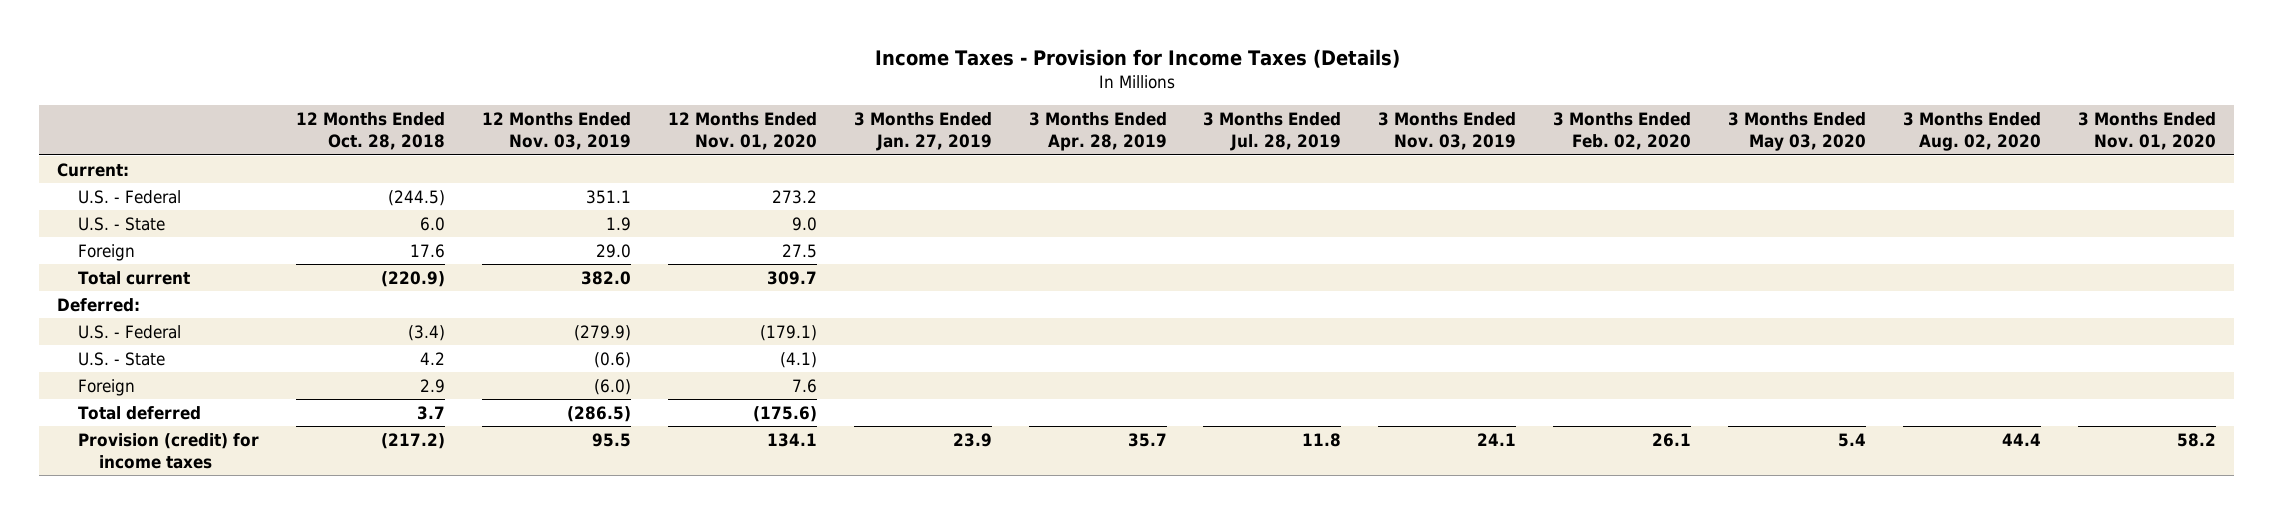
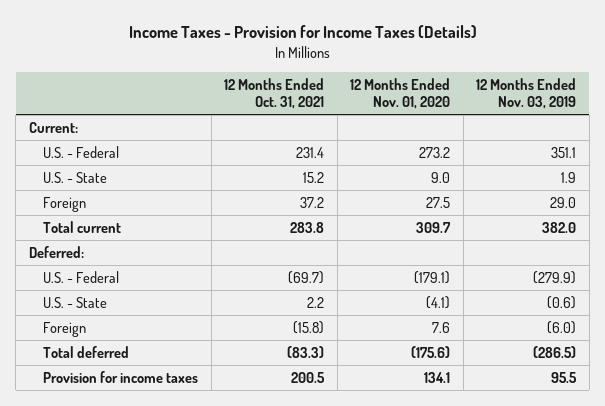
- | 12 Months Ended Oct. 28, 2018 | 12 Months Ended Nov. 03, 2019 | 12 Months Ended Nov. 01, 2020 | 3 Months Ended Jan. 27, 2019 | 3 Months Ended Apr. 28, 2019 | 3 Months Ended Jul. 28, 2019 | 3 Months Ended Nov. 03, 2019 | 3 Months Ended Feb. 02, 2020 | 3 Months Ended May 03, 2020 | 3 Months Ended Aug. 02, 2020 | 3 Months Ended Nov. 01, 2020
+ | 12 Months Ended Oct. 31, 2021 | 12 Months Ended Nov. 01, 2020 | 12 Months Ended Nov. 03, 2019
- Provision (credit) for income taxes | (217.2) | 95.5 | 134.1 | 23.9 | 35.7 | 11.8 | 24.1 | 26.1 | 5.4 | 44.4 | 58.2
+ Provision for income taxes | 200.5 | 134.1 | 95.5

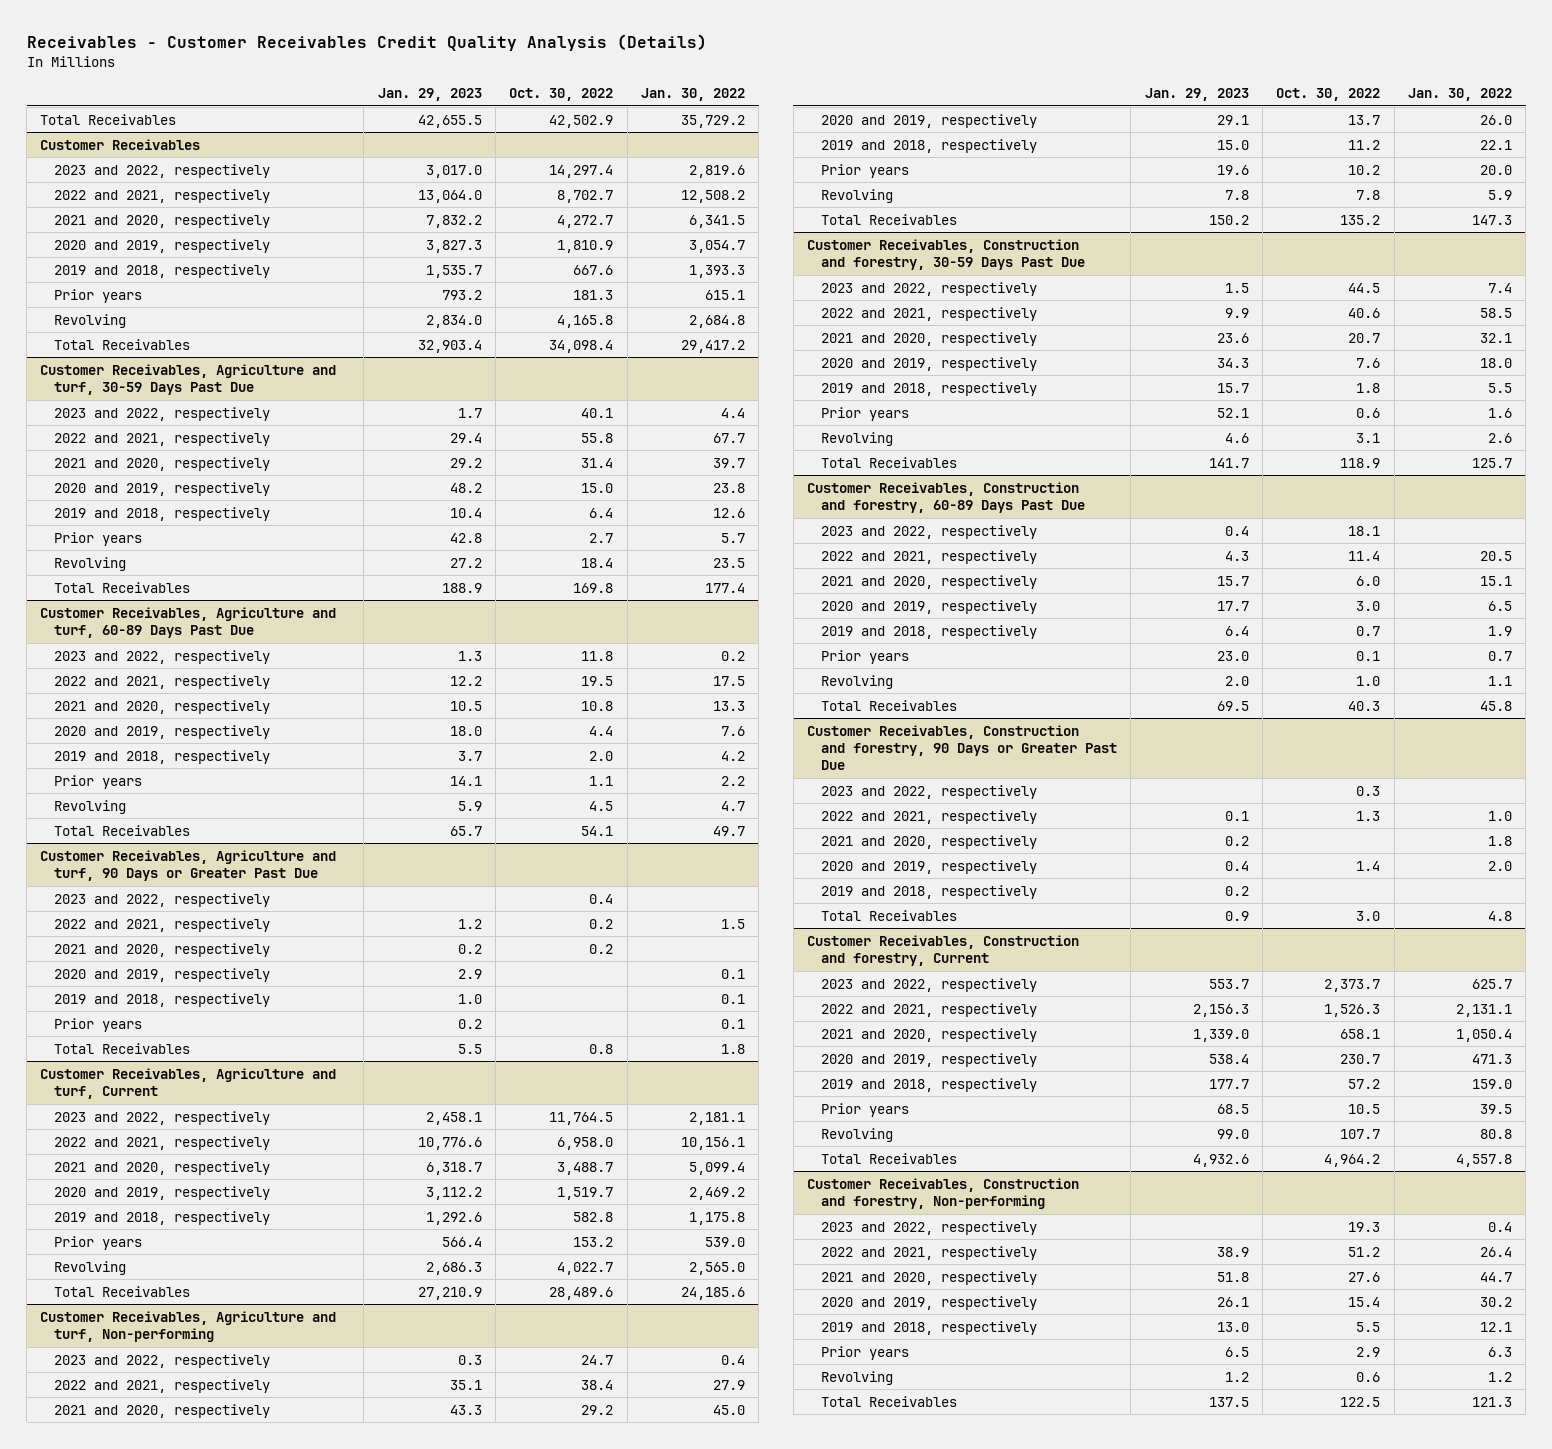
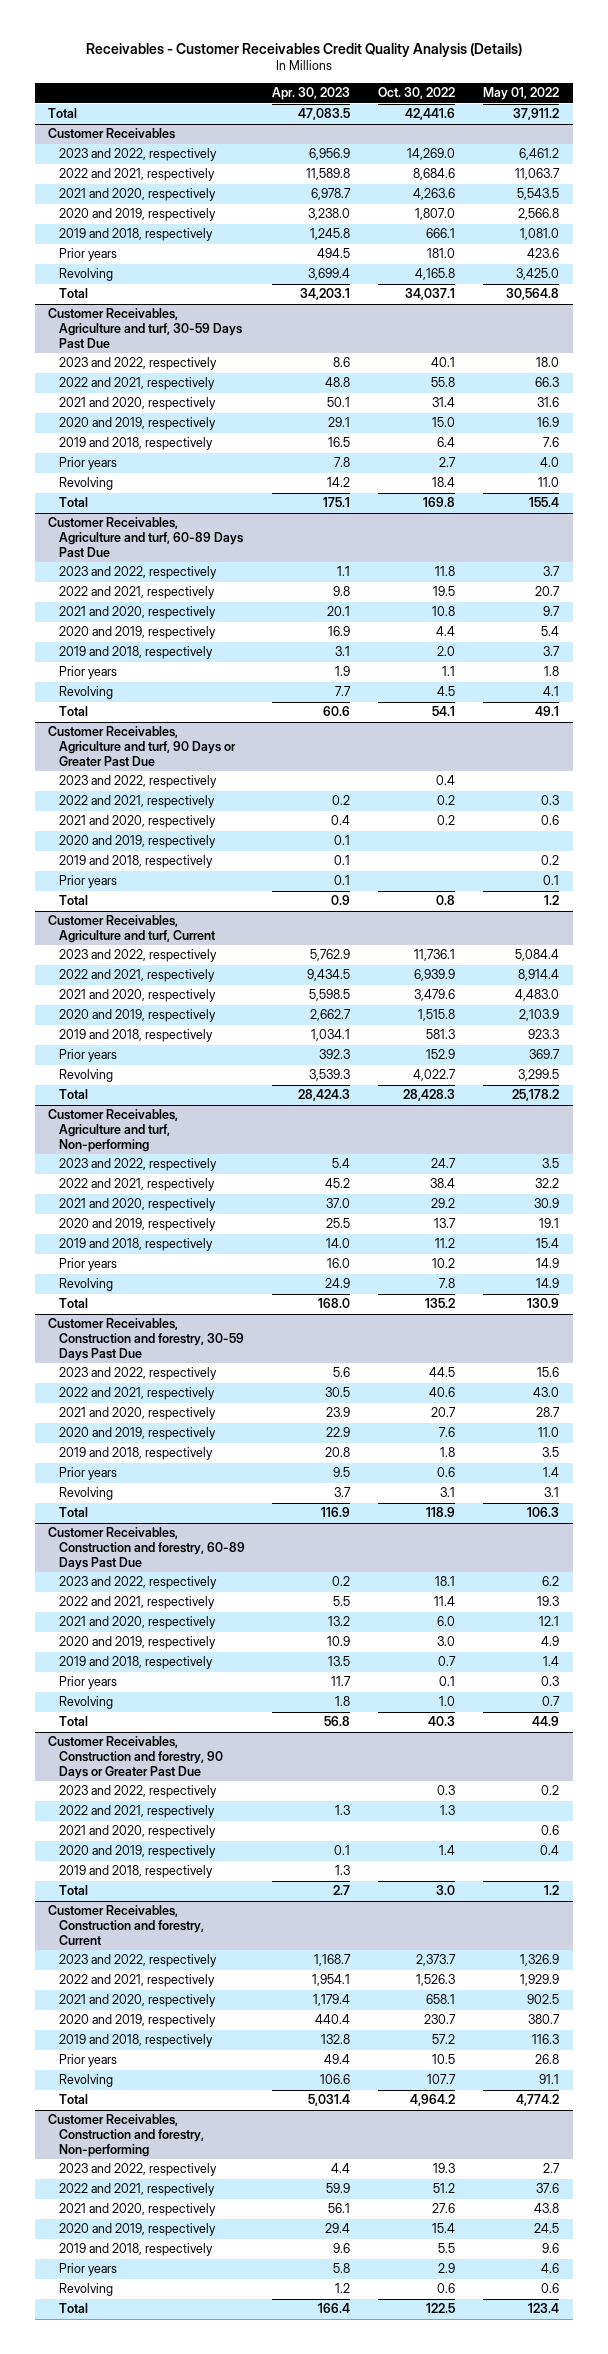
- | Jan. 29, 2023 | Oct. 30, 2022 | Jan. 30, 2022
+ | Apr. 30, 2023 | Oct. 30, 2022 | May 01, 2022
- Total Receivables | 42,655.5 | 42,502.9 | 35,729.2
+ Total | 47,083.5 | 42,441.6 | 37,911.2
@ Customer Receivables
- 2023 and 2022, respectively | 3,017.0 | 14,297.4 | 2,819.6
- 2022 and 2021, respectively | 13,064.0 | 8,702.7 | 12,508.2
- 2021 and 2020, respectively | 7,832.2 | 4,272.7 | 6,341.5
- 2020 and 2019, respectively | 3,827.3 | 1,810.9 | 3,054.7
- 2019 and 2018, respectively | 1,535.7 | 667.6 | 1,393.3
- Prior years | 793.2 | 181.3 | 615.1
+ 2023 and 2022, respectively | 6,956.9 | 14,269.0 | 6,461.2
+ 2022 and 2021, respectively | 11,589.8 | 8,684.6 | 11,063.7
+ 2021 and 2020, respectively | 6,978.7 | 4,263.6 | 5,543.5
+ 2020 and 2019, respectively | 3,238.0 | 1,807.0 | 2,566.8
+ 2019 and 2018, respectively | 1,245.8 | 666.1 | 1,081.0
+ Prior years | 494.5 | 181.0 | 423.6
- Total Receivables | 32,903.4 | 34,098.4 | 29,417.2
+ Total | 34,203.1 | 34,037.1 | 30,564.8
@ Customer Receivables, Agriculture and turf, 30-59 Days Past Due
- Total Receivables | 188.9 | 169.8 | 177.4
+ Total | 175.1 | 169.8 | 155.4
@ Customer Receivables, Agriculture and turf, 60-89 Days Past Due
- Total Receivables | 65.7 | 54.1 | 49.7
+ Total | 60.6 | 54.1 | 49.1
@ Customer Receivables, Agriculture and turf, 90 Days or Greater Past Due
- Total Receivables | 5.5 | 0.8 | 1.8
+ Total | 0.9 | 0.8 | 1.2
@ Customer Receivables, Agriculture and turf, Current
- 2023 and 2022, respectively | 2,458.1 | 11,764.5 | 2,181.1
- 2022 and 2021, respectively | 10,776.6 | 6,958.0 | 10,156.1
- 2021 and 2020, respectively | 6,318.7 | 3,488.7 | 5,099.4
- 2020 and 2019, respectively | 3,112.2 | 1,519.7 | 2,469.2
- 2019 and 2018, respectively | 1,292.6 | 582.8 | 1,175.8
- Prior years | 566.4 | 153.2 | 539.0
+ 2023 and 2022, respectively | 5,762.9 | 11,736.1 | 5,084.4
+ 2022 and 2021, respectively | 9,434.5 | 6,939.9 | 8,914.4
+ 2021 and 2020, respectively | 5,598.5 | 3,479.6 | 4,483.0
+ 2020 and 2019, respectively | 2,662.7 | 1,515.8 | 2,103.9
+ 2019 and 2018, respectively | 1,034.1 | 581.3 | 923.3
+ Prior years | 392.3 | 152.9 | 369.7
- Total Receivables | 27,210.9 | 28,489.6 | 24,185.6
+ Total | 28,424.3 | 28,428.3 | 25,178.2
@ Customer Receivables, Agriculture and turf, Non-performing
- Total Receivables | 150.2 | 135.2 | 147.3
+ Total | 168.0 | 135.2 | 130.9
@ Customer Receivables, Construction and forestry, 30-59 Days Past Due
- Total Receivables | 141.7 | 118.9 | 125.7
+ Total | 116.9 | 118.9 | 106.3
@ Customer Receivables, Construction and forestry, 60-89 Days Past Due
- Total Receivables | 69.5 | 40.3 | 45.8
+ Total | 56.8 | 40.3 | 44.9
@ Customer Receivables, Construction and forestry, 90 Days or Greater Past Due
- Total Receivables | 0.9 | 3.0 | 4.8
+ Total | 2.7 | 3.0 | 1.2
@ Customer Receivables, Construction and forestry, Current
- Total Receivables | 4,932.6 | 4,964.2 | 4,557.8
+ Total | 5,031.4 | 4,964.2 | 4,774.2
@ Customer Receivables, Construction and forestry, Non-performing
- Total Receivables | 137.5 | 122.5 | 121.3
+ Total | 166.4 | 122.5 | 123.4

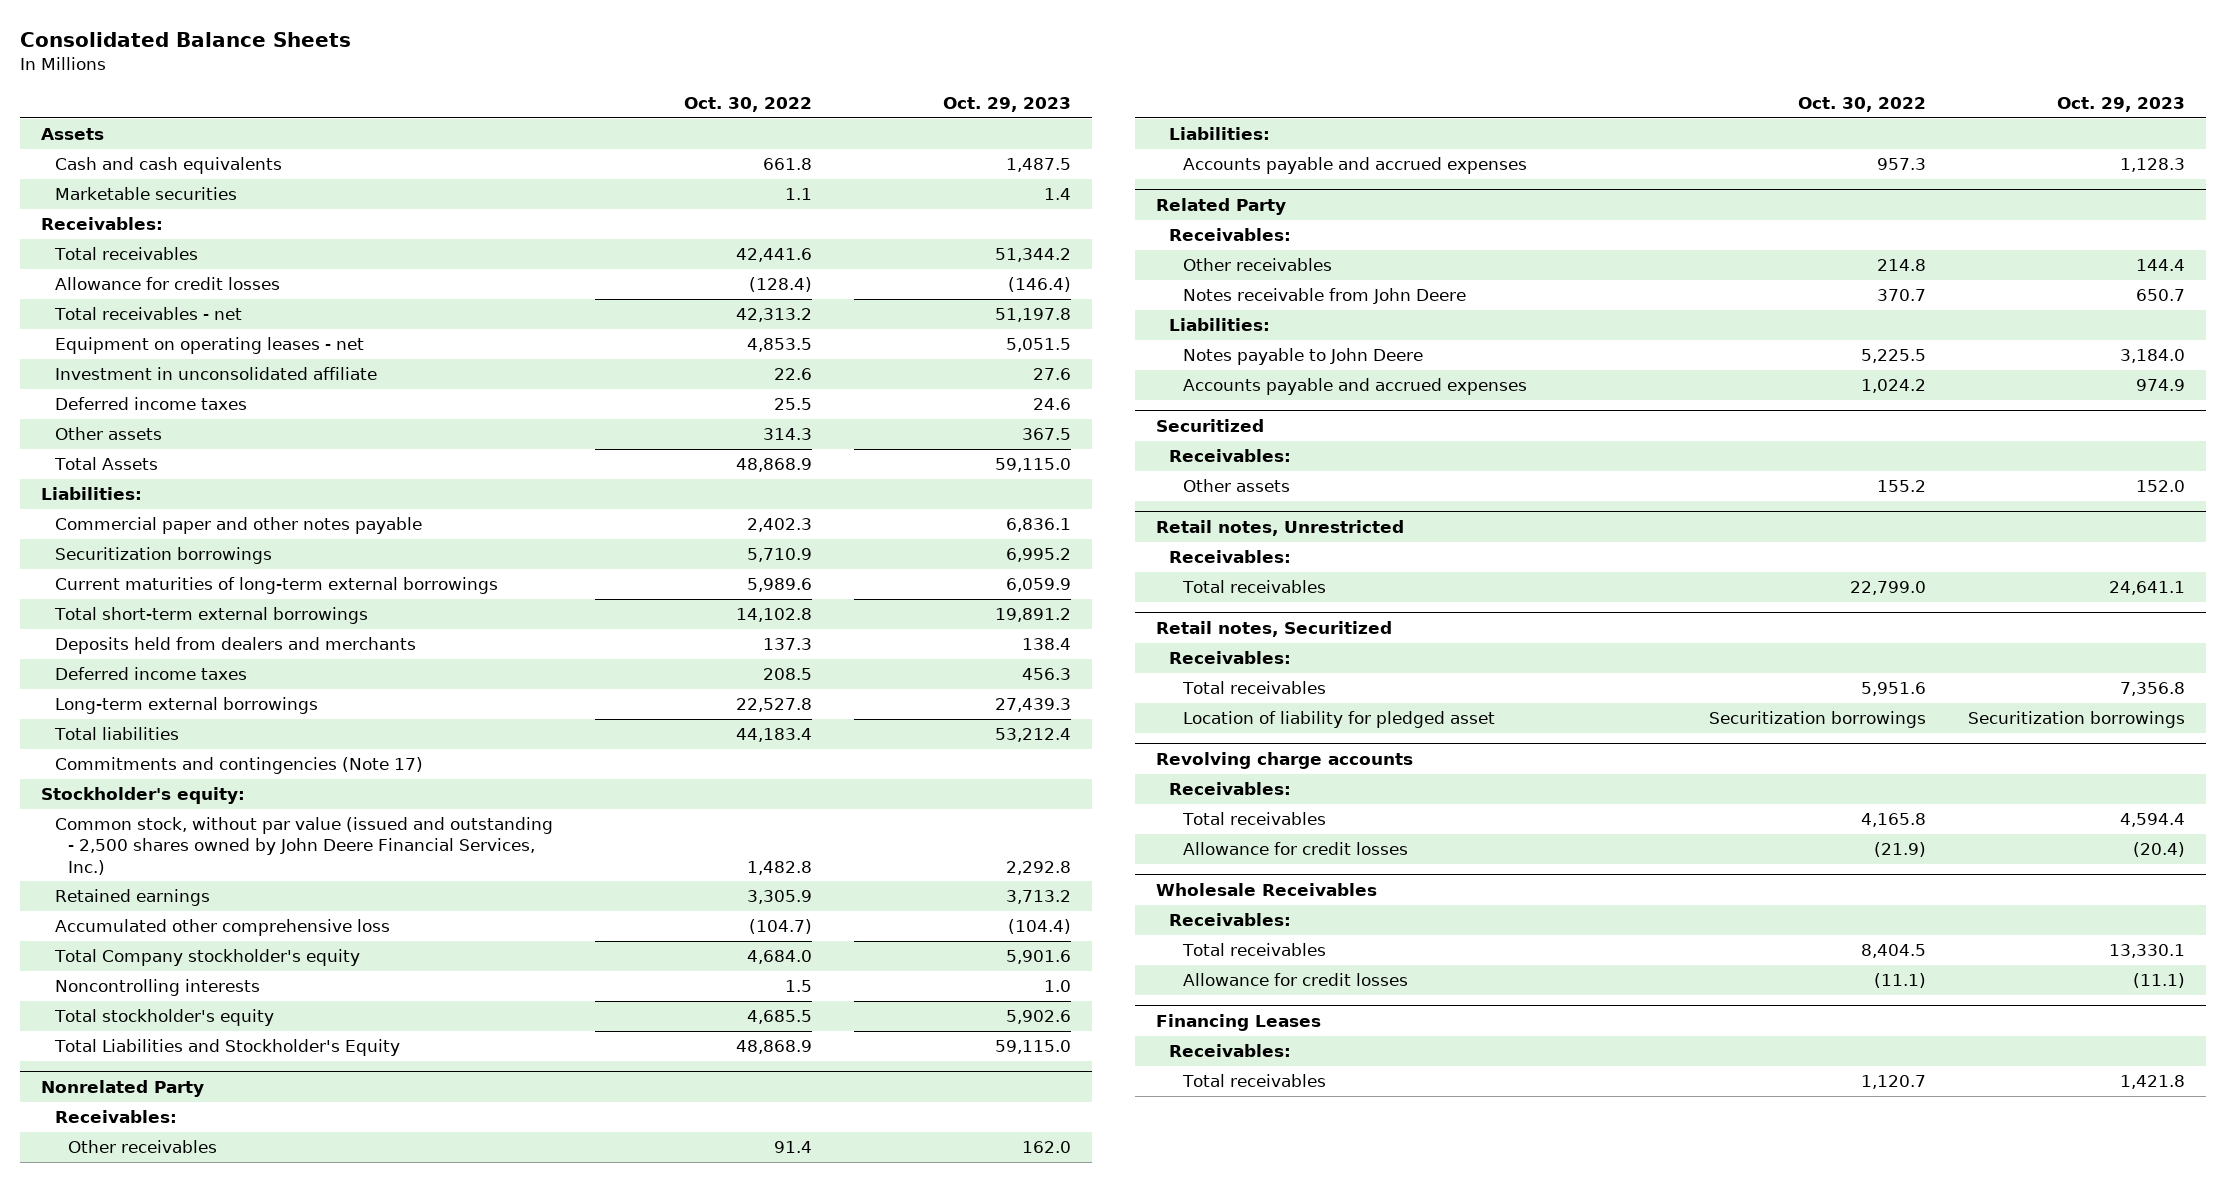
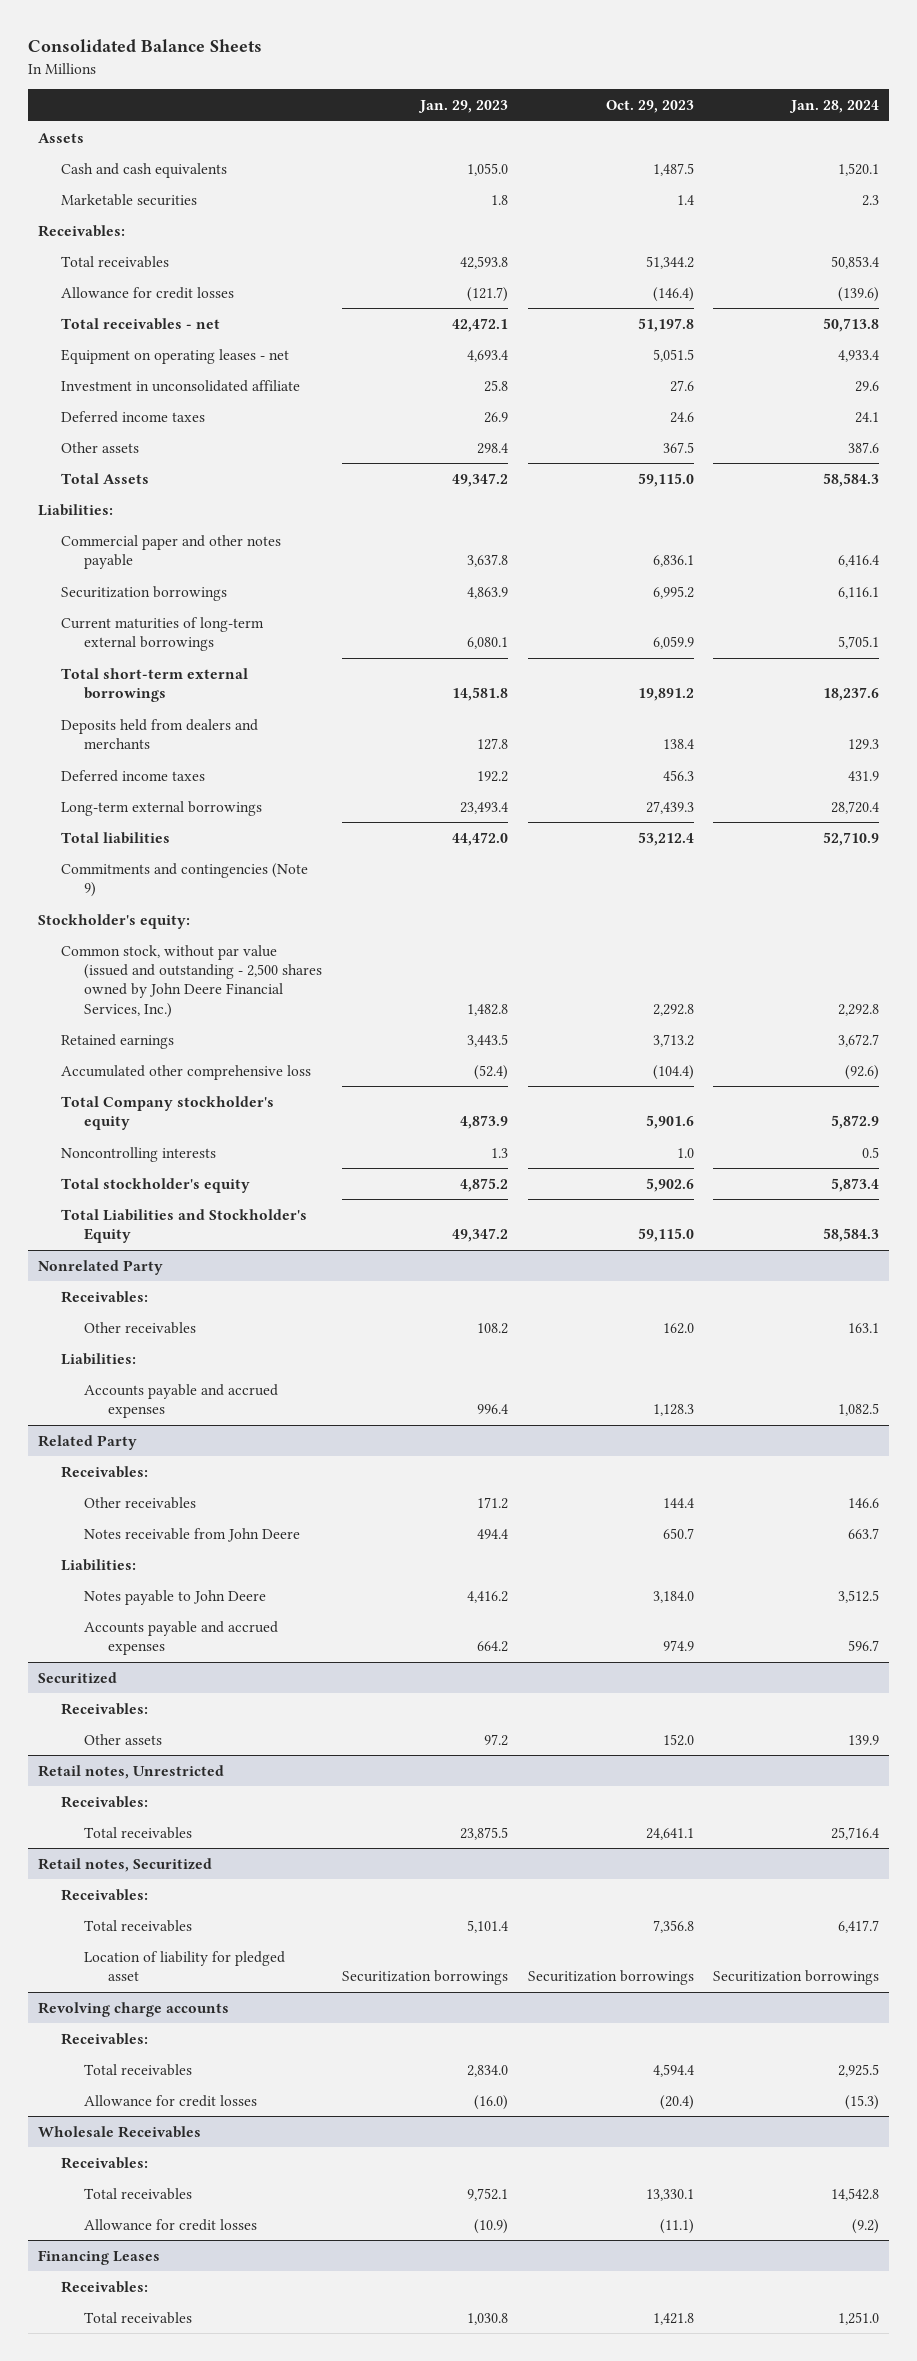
- | Oct. 30, 2022 | Oct. 29, 2023
+ | Jan. 29, 2023 | Oct. 29, 2023 | Jan. 28, 2024
- Commitments and contingencies (Note 17)
+ Commitments and contingencies (Note 9)

